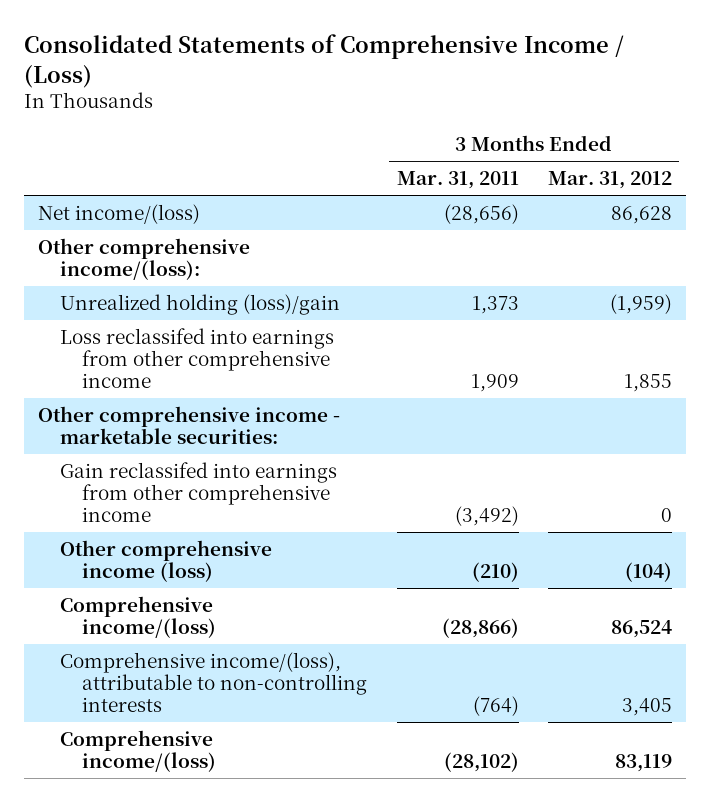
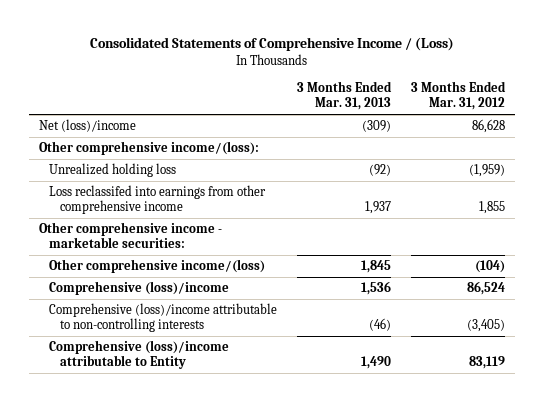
- | 3 Months Ended Mar. 31, 2011 | 3 Months Ended Mar. 31, 2012
+ | 3 Months Ended Mar. 31, 2013 | 3 Months Ended Mar. 31, 2012
- Net income/(loss) | (28,656) | 86,628
+ Net (loss)/income | (309) | 86,628
- Unrealized holding (loss)/gain | 1,373 | (1,959)
+ Unrealized holding loss | (92) | (1,959)
- Gain reclassifed into earnings from other comprehensive income | (3,492) | 0
- Other comprehensive income (loss) | (210) | (104)
- Comprehensive income/(loss) | (28,866) | 86,524
- Comprehensive income/(loss), attributable to non-controlling interests | (764) | 3,405
- Comprehensive income/(loss) | (28,102) | 83,119
+ Other comprehensive income/(loss) | 1,845 | (104)
+ Comprehensive (loss)/income | 1,536 | 86,524
+ Comprehensive (loss)/income attributable to non-controlling interests | (46) | (3,405)
+ Comprehensive (loss)/income attributable to Entity | 1,490 | 83,119

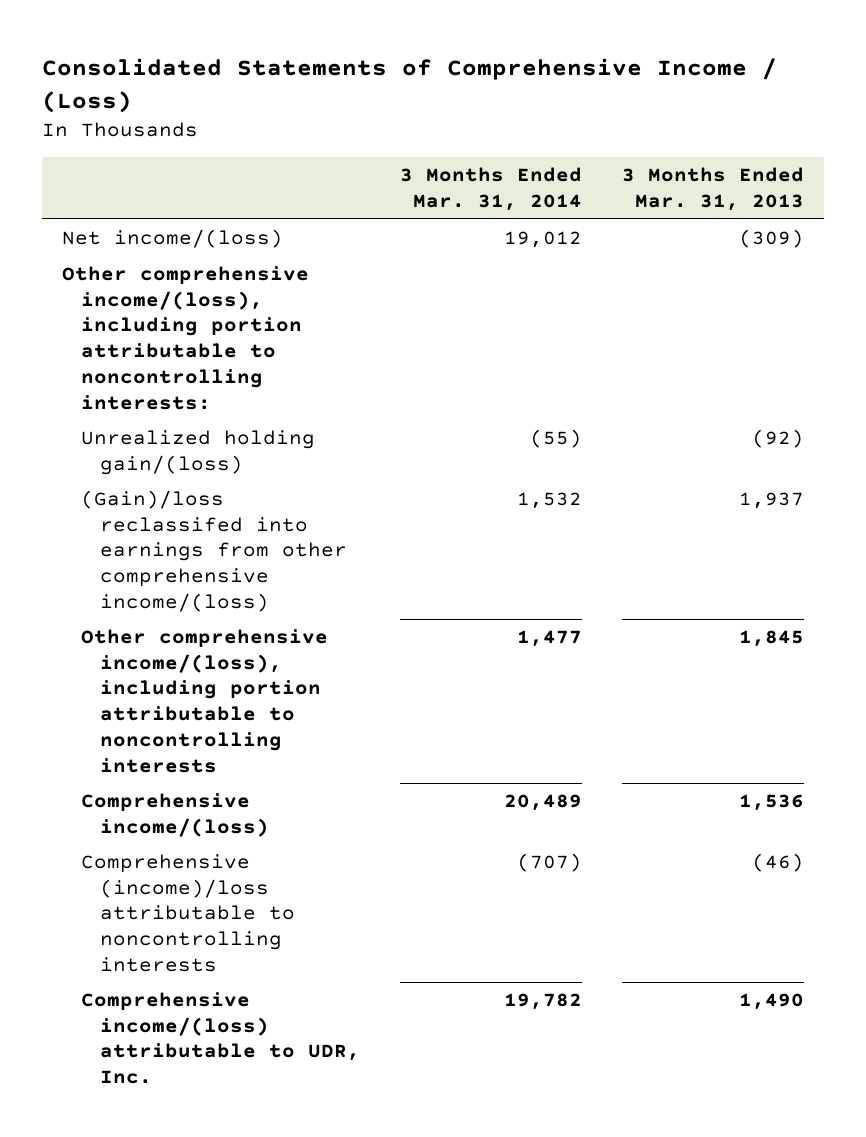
- | 3 Months Ended Mar. 31, 2013 | 3 Months Ended Mar. 31, 2012
+ | 3 Months Ended Mar. 31, 2014 | 3 Months Ended Mar. 31, 2013
- Net (loss)/income | (309) | 86,628
- Other comprehensive income/(loss):
- Unrealized holding loss | (92) | (1,959)
- Loss reclassifed into earnings from other comprehensive income | 1,937 | 1,855
- Other comprehensive income - marketable securities:
- Other comprehensive income/(loss) | 1,845 | (104)
- Comprehensive (loss)/income | 1,536 | 86,524
- Comprehensive (loss)/income attributable to non-controlling interests | (46) | (3,405)
- Comprehensive (loss)/income attributable to Entity | 1,490 | 83,119
+ Net income/(loss) | 19,012 | (309)
+ Other comprehensive income/(loss), including portion attributable to noncontrolling interests:
+ Unrealized holding gain/(loss) | (55) | (92)
+ (Gain)/loss reclassifed into earnings from other comprehensive income/(loss) | 1,532 | 1,937
+ Other comprehensive income/(loss), including portion attributable to noncontrolling interests | 1,477 | 1,845
+ Comprehensive income/(loss) | 20,489 | 1,536
+ Comprehensive (income)/loss attributable to noncontrolling interests | (707) | (46)
+ Comprehensive income/(loss) attributable to UDR, Inc. | 19,782 | 1,490

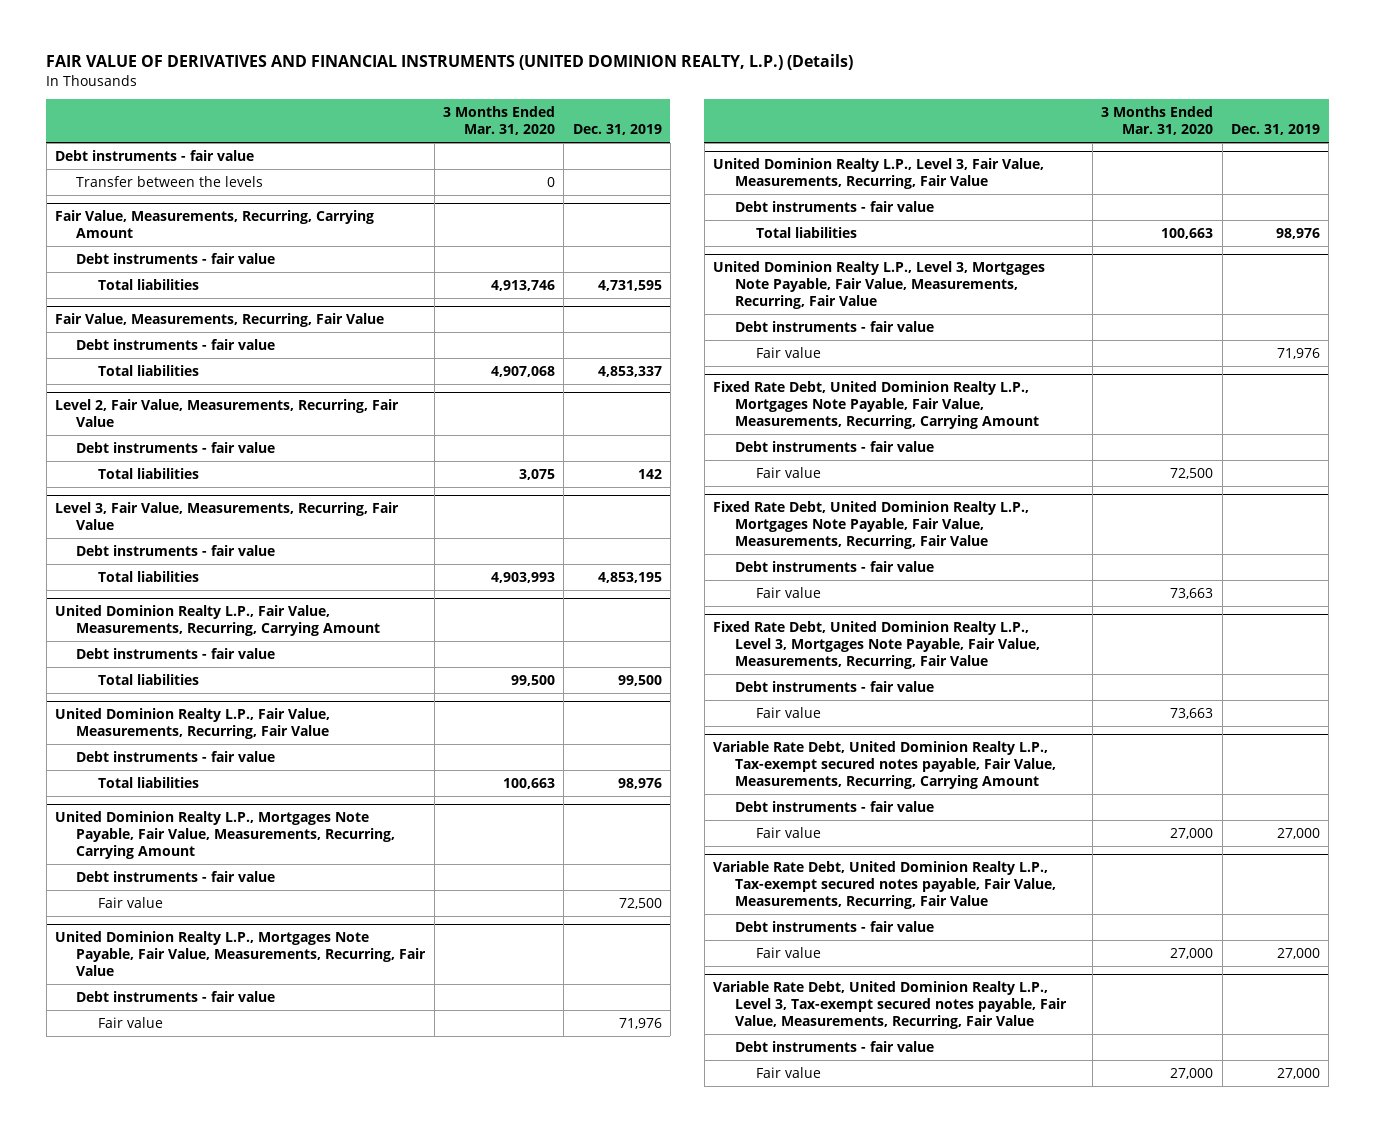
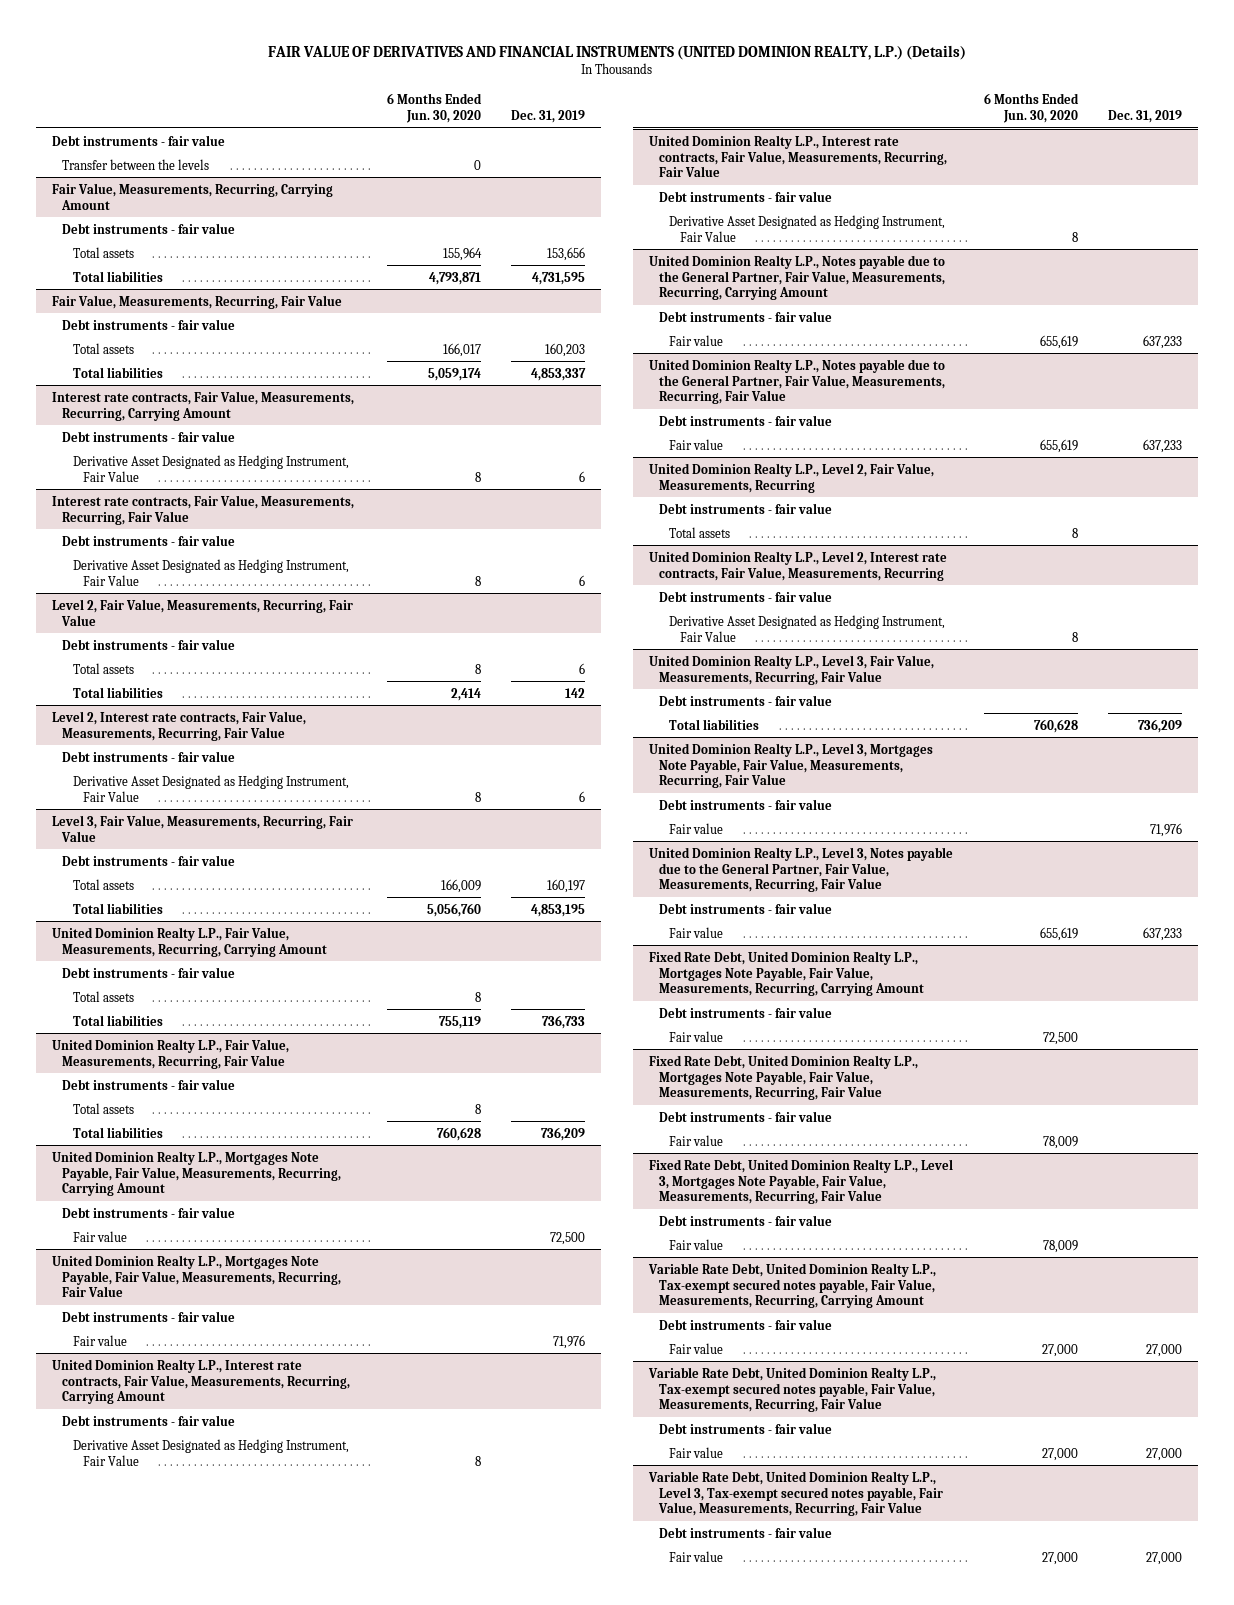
- | 3 Months Ended Mar. 31, 2020 | Dec. 31, 2019
+ | 6 Months Ended Jun. 30, 2020 | Dec. 31, 2019
@ Fair Value, Measurements, Recurring, Carrying Amount
+ Total assets | 155,964 | 153,656
@ Fair Value, Measurements, Recurring, Fair Value
+ Total assets | 166,017 | 160,203
+ Interest rate contracts, Fair Value, Measurements, Recurring, Carrying Amount
+ Debt instruments - fair value
+ Derivative Asset Designated as Hedging Instrument, Fair Value | 8 | 6
+ Interest rate contracts, Fair Value, Measurements, Recurring, Fair Value
+ Debt instruments - fair value
+ Derivative Asset Designated as Hedging Instrument, Fair Value | 8 | 6
@ Level 2, Fair Value, Measurements, Recurring, Fair Value
+ Total assets | 8 | 6
+ Level 2, Interest rate contracts, Fair Value, Measurements, Recurring, Fair Value
+ Debt instruments - fair value
+ Derivative Asset Designated as Hedging Instrument, Fair Value | 8 | 6
@ Level 3, Fair Value, Measurements, Recurring, Fair Value
+ Total assets | 166,009 | 160,197
@ United Dominion Realty L.P., Fair Value, Measurements, Recurring, Carrying Amount
- Total liabilities | 99,500 | 99,500
+ Total assets | 8 |
+ Total liabilities | 755,119 | 736,733
@ United Dominion Realty L.P., Fair Value, Measurements, Recurring, Fair Value
- Total liabilities | 100,663 | 98,976
+ Total assets | 8 |
+ Total liabilities | 760,628 | 736,209
+ United Dominion Realty L.P., Interest rate contracts, Fair Value, Measurements, Recurring, Carrying Amount
+ Debt instruments - fair value
+ Derivative Asset Designated as Hedging Instrument, Fair Value | 8 |
+ United Dominion Realty L.P., Interest rate contracts, Fair Value, Measurements, Recurring, Fair Value
+ Debt instruments - fair value
+ Derivative Asset Designated as Hedging Instrument, Fair Value | 8 |
+ United Dominion Realty L.P., Notes payable due to the General Partner, Fair Value, Measurements, Recurring, Carrying Amount
+ Debt instruments - fair value
+ Fair value | 655,619 | 637,233
+ United Dominion Realty L.P., Notes payable due to the General Partner, Fair Value, Measurements, Recurring, Fair Value
+ Debt instruments - fair value
+ Fair value | 655,619 | 637,233
+ United Dominion Realty L.P., Level 2, Fair Value, Measurements, Recurring
+ Debt instruments - fair value
+ Total assets | 8 |
+ United Dominion Realty L.P., Level 2, Interest rate contracts, Fair Value, Measurements, Recurring
+ Debt instruments - fair value
+ Derivative Asset Designated as Hedging Instrument, Fair Value | 8 |
@ United Dominion Realty L.P., Level 3, Fair Value, Measurements, Recurring, Fair Value
- Total liabilities | 100,663 | 98,976
+ Total liabilities | 760,628 | 736,209
+ United Dominion Realty L.P., Level 3, Notes payable due to the General Partner, Fair Value, Measurements, Recurring, Fair Value
+ Debt instruments - fair value
+ Fair value | 655,619 | 637,233

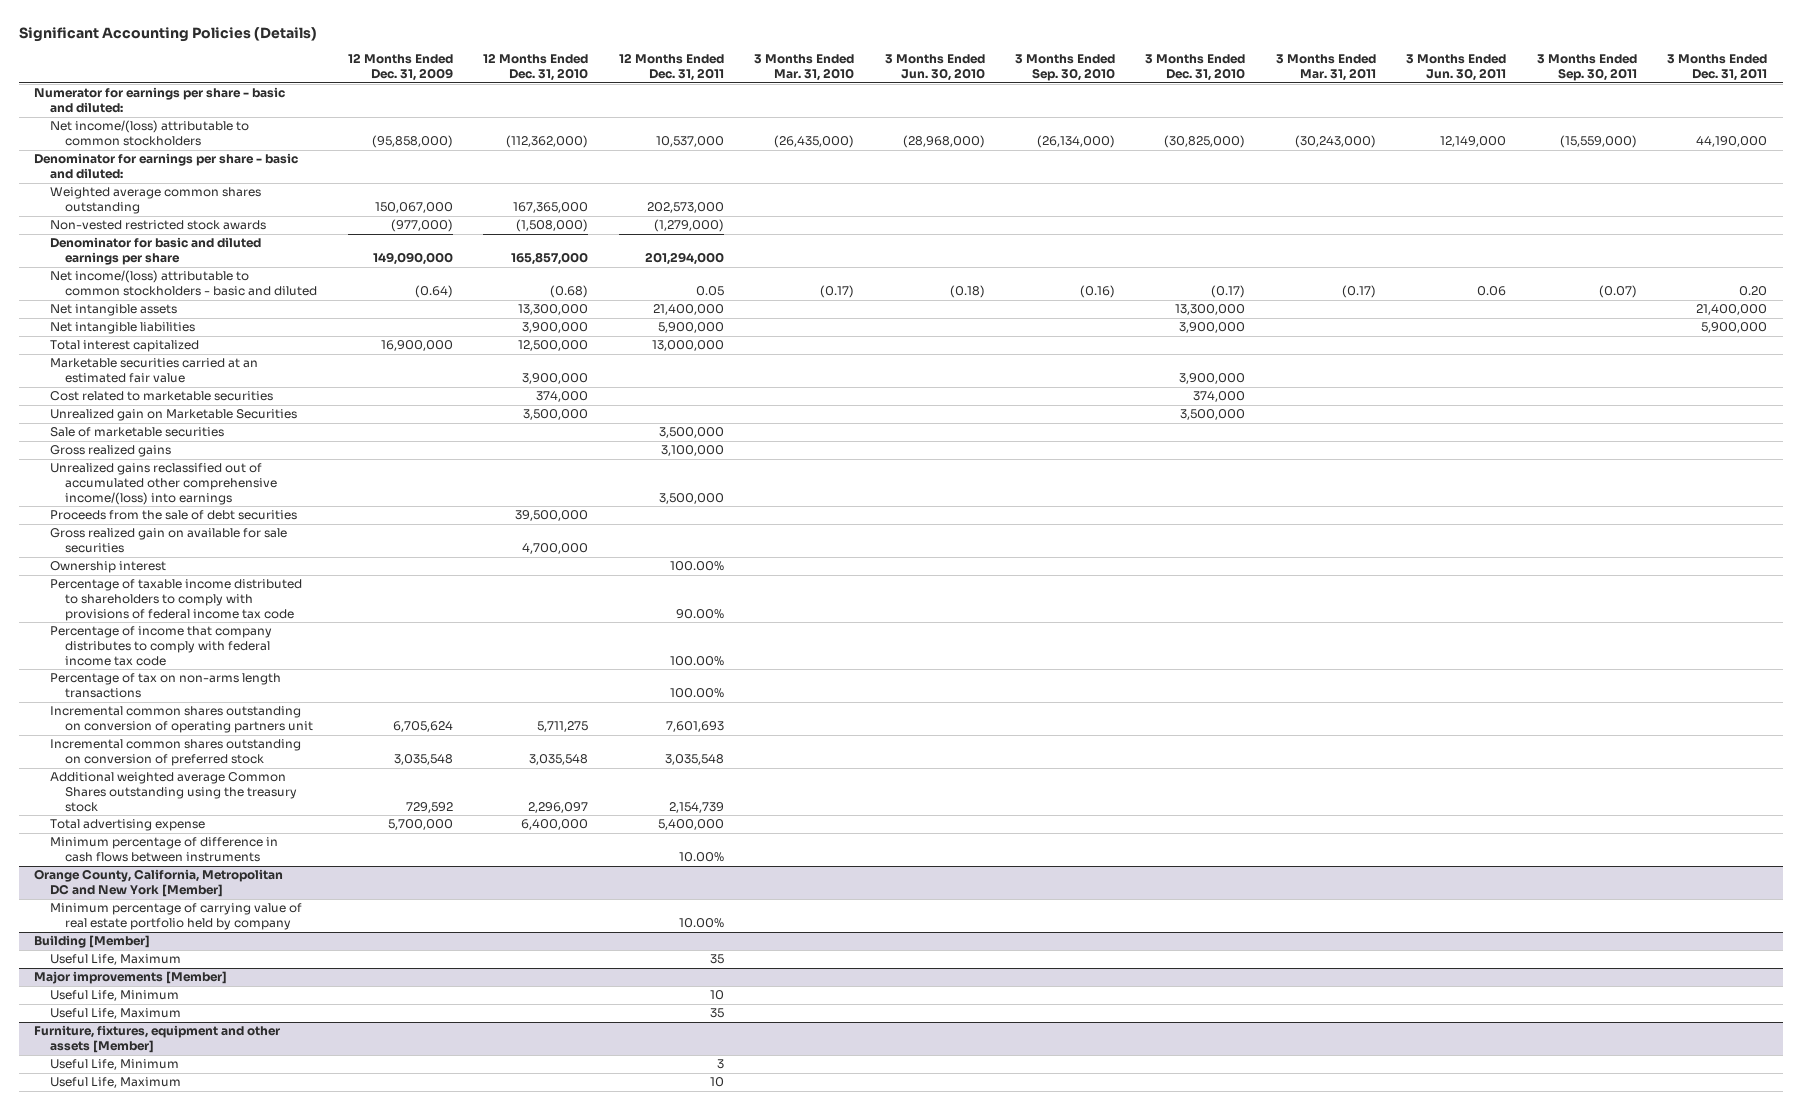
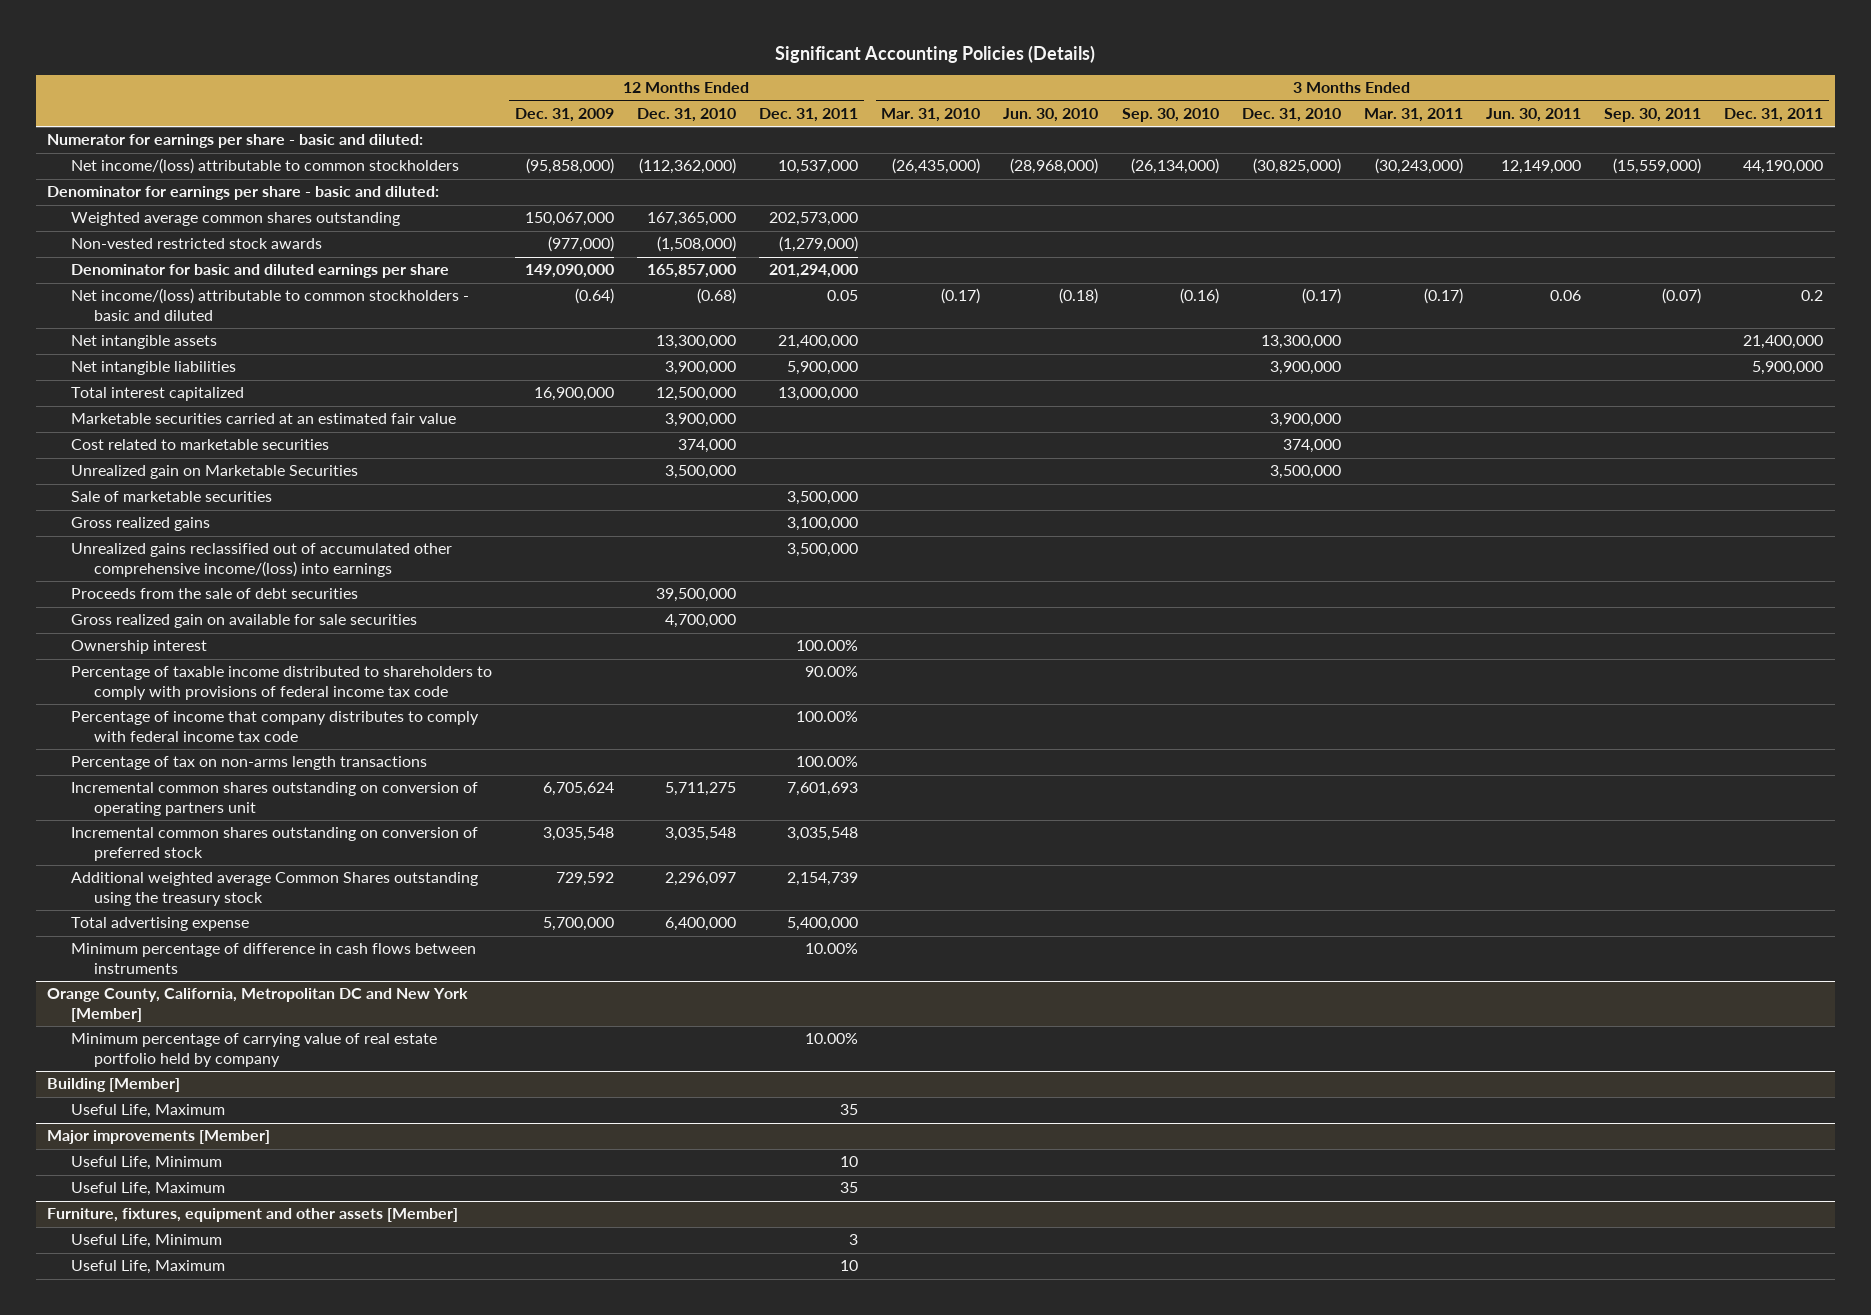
- Net income/(loss) attributable to common stockholders - basic and diluted | (0.64) | (0.68) | 0.05 | (0.17) | (0.18) | (0.16) | (0.17) | (0.17) | 0.06 | (0.07) | 0.20
+ Net income/(loss) attributable to common stockholders - basic and diluted | (0.64) | (0.68) | 0.05 | (0.17) | (0.18) | (0.16) | (0.17) | (0.17) | 0.06 | (0.07) | 0.2

